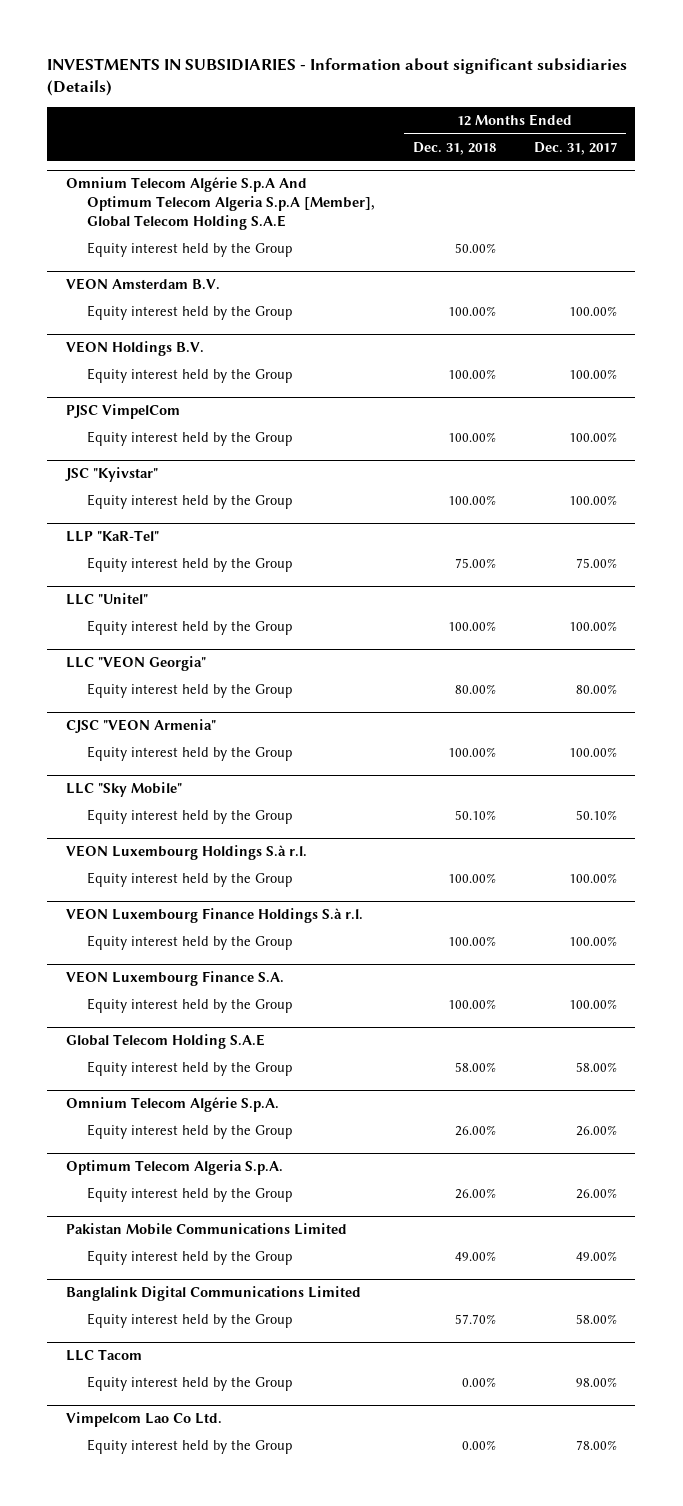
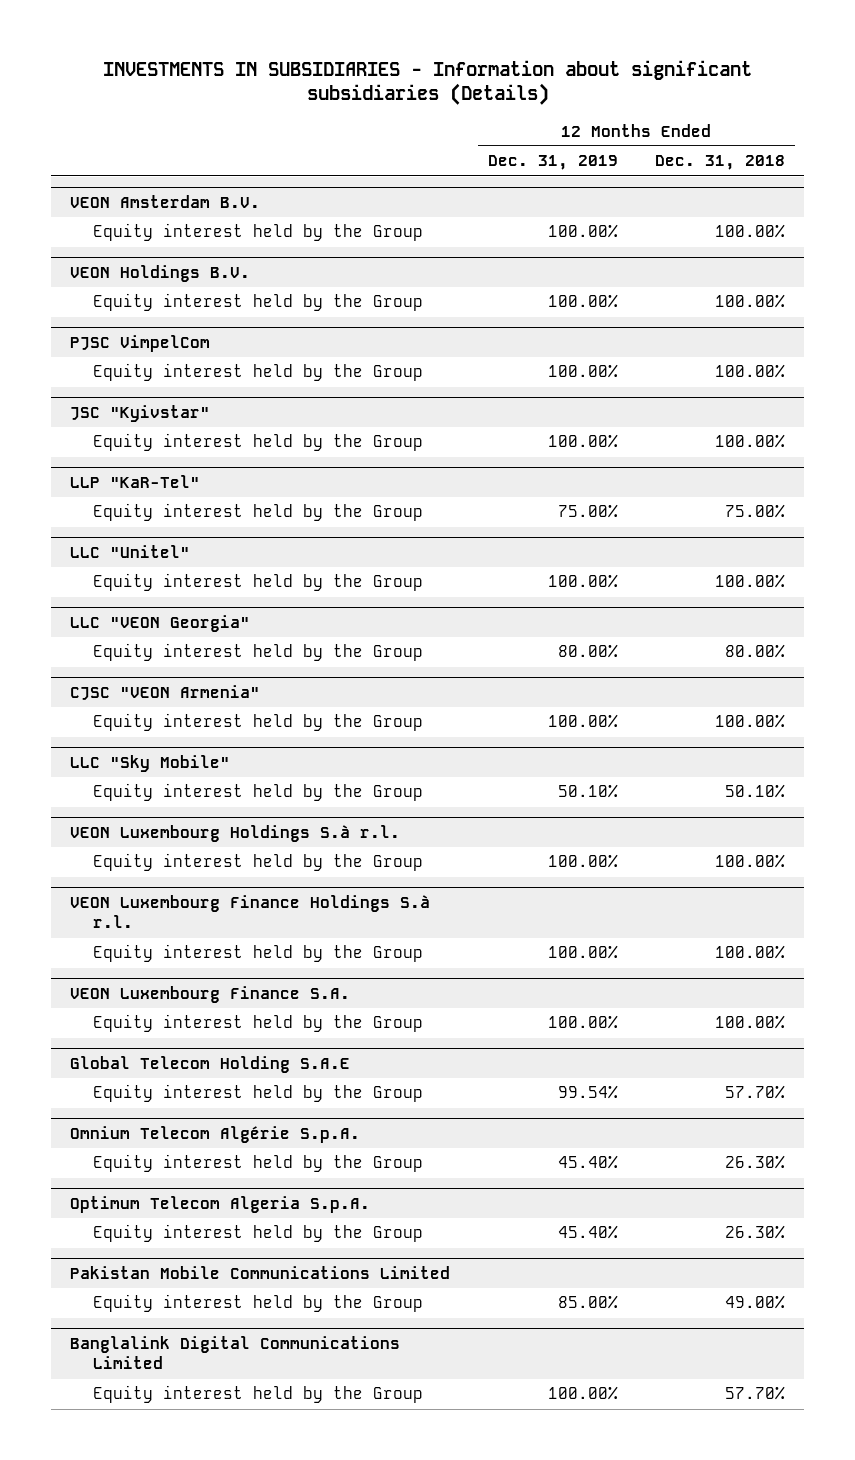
- | 12 Months Ended Dec. 31, 2018 | 12 Months Ended Dec. 31, 2017
+ | 12 Months Ended Dec. 31, 2019 | 12 Months Ended Dec. 31, 2018
- Omnium Telecom Algérie S.p.A And Optimum Telecom Algeria S.p.A [Member], Global Telecom Holding S.A.E
- Equity interest held by the Group | 50.00% |
@ Global Telecom Holding S.A.E
- Equity interest held by the Group | 58.00% | 58.00%
+ Equity interest held by the Group | 99.54% | 57.70%
@ Omnium Telecom Algérie S.p.A.
- Equity interest held by the Group | 26.00% | 26.00%
+ Equity interest held by the Group | 45.40% | 26.30%
@ Optimum Telecom Algeria S.p.A.
- Equity interest held by the Group | 26.00% | 26.00%
+ Equity interest held by the Group | 45.40% | 26.30%
- LLC Tacom
- Equity interest held by the Group | 0.00% | 98.00%
- Vimpelcom Lao Co Ltd.
- Equity interest held by the Group | 0.00% | 78.00%

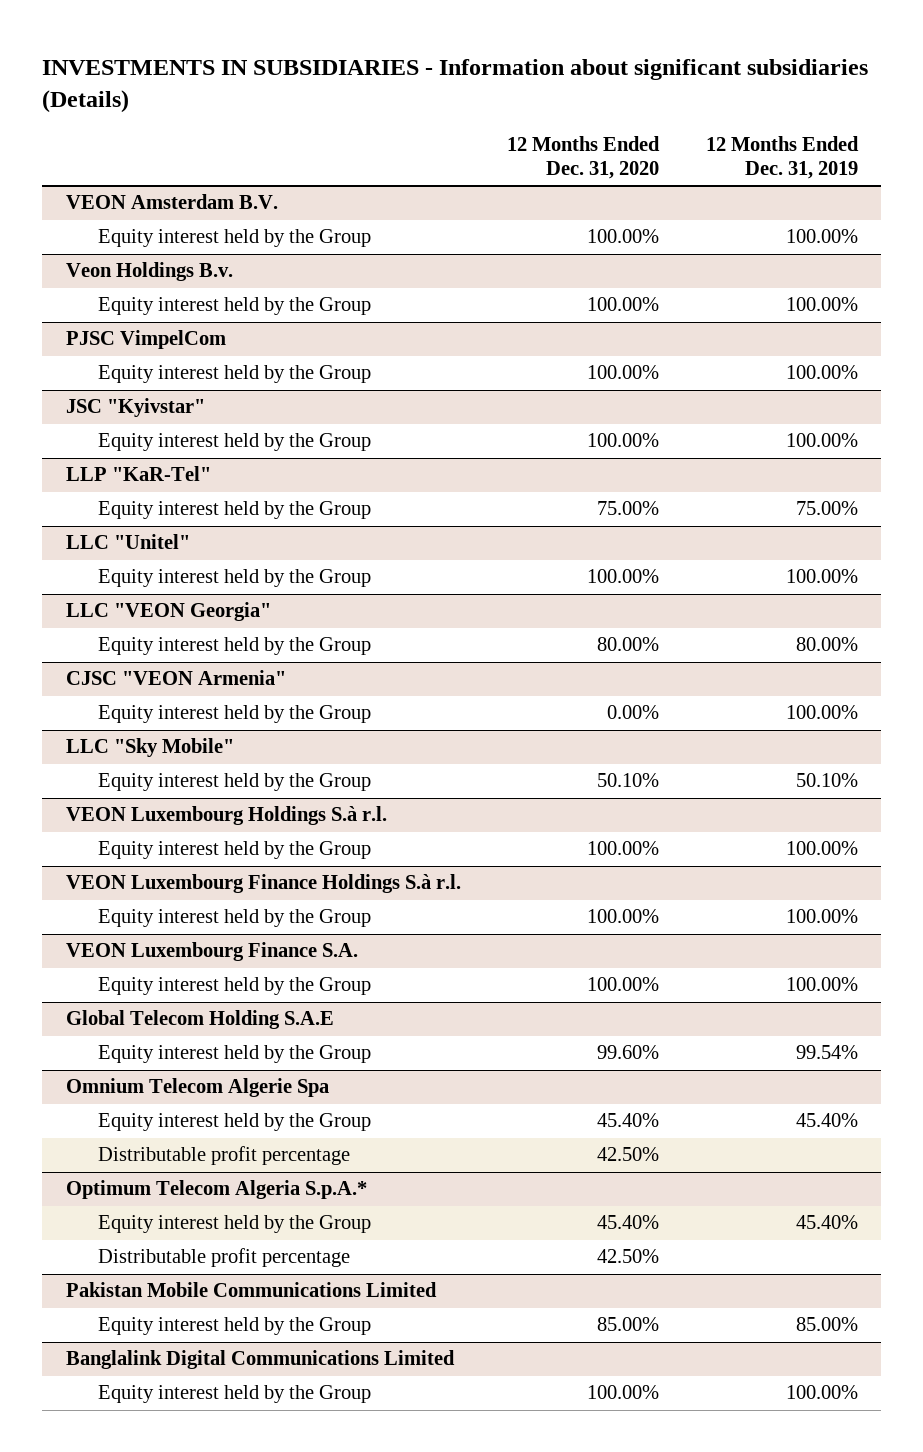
- | 12 Months Ended Dec. 31, 2019 | 12 Months Ended Dec. 31, 2018
+ | 12 Months Ended Dec. 31, 2020 | 12 Months Ended Dec. 31, 2019
- VEON Holdings B.V.
+ Veon Holdings B.v.
- Omnium Telecom Algérie S.p.A.
+ Omnium Telecom Algerie Spa
- Optimum Telecom Algeria S.p.A.
+ Distributable profit percentage | 42.50% |
+ Optimum Telecom Algeria S.p.A.*
+ Distributable profit percentage | 42.50% |

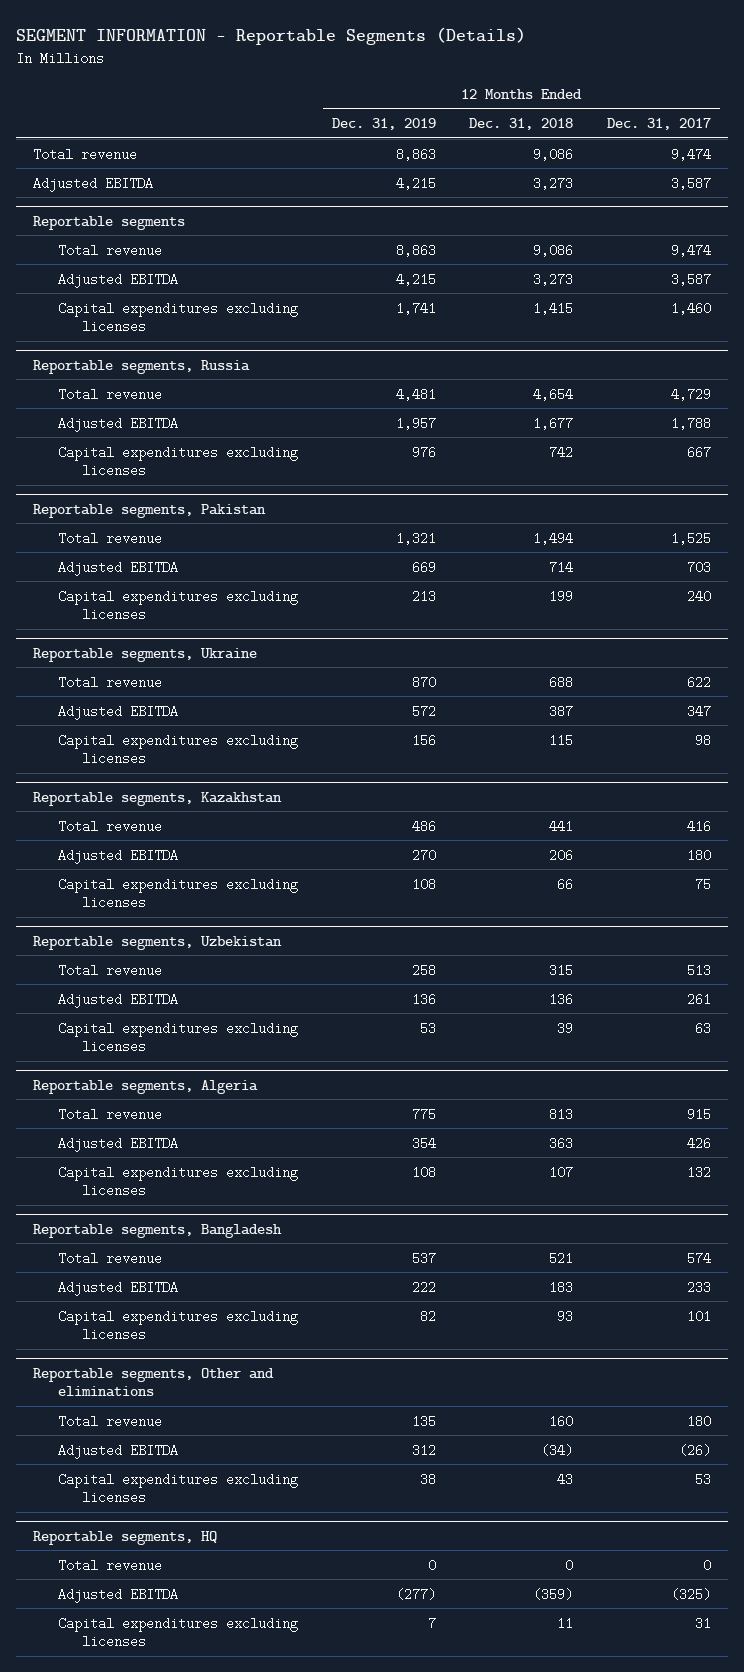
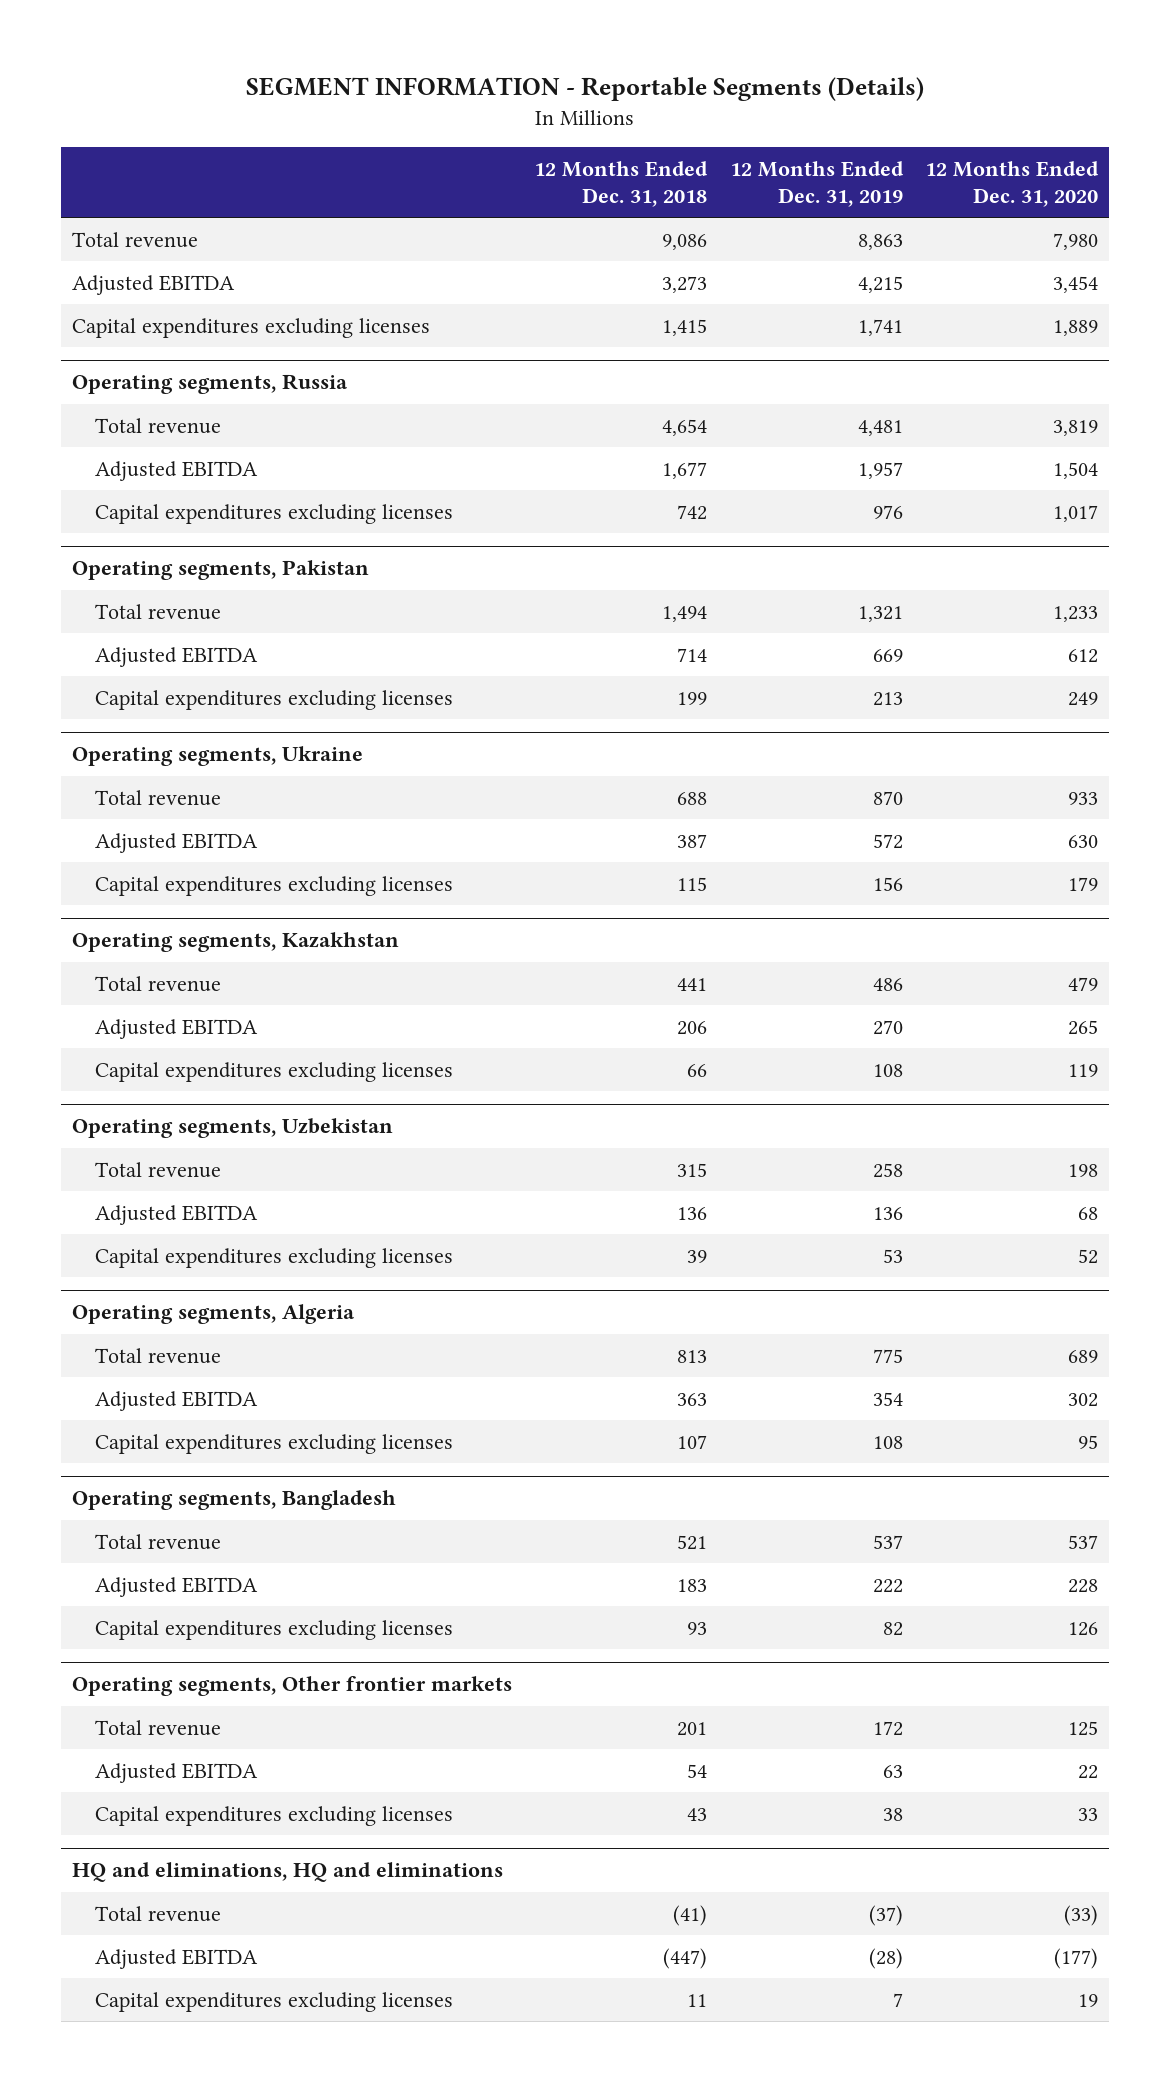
- | 12 Months Ended Dec. 31, 2019 | 12 Months Ended Dec. 31, 2018 | 12 Months Ended Dec. 31, 2017
+ | 12 Months Ended Dec. 31, 2018 | 12 Months Ended Dec. 31, 2019 | 12 Months Ended Dec. 31, 2020
- Reportable segments
- Total revenue | 8,863 | 9,086 | 9,474
- Adjusted EBITDA | 4,215 | 3,273 | 3,587
- Reportable segments, Russia
+ Operating segments, Russia
- Reportable segments, Pakistan
+ Operating segments, Pakistan
- Reportable segments, Ukraine
+ Operating segments, Ukraine
- Reportable segments, Kazakhstan
+ Operating segments, Kazakhstan
- Reportable segments, Uzbekistan
+ Operating segments, Uzbekistan
- Reportable segments, Algeria
+ Operating segments, Algeria
- Reportable segments, Bangladesh
+ Operating segments, Bangladesh
- Reportable segments, Other and eliminations
- Total revenue | 135 | 160 | 180
- Adjusted EBITDA | 312 | (34) | (26)
+ Operating segments, Other frontier markets
+ Total revenue | 201 | 172 | 125
+ Adjusted EBITDA | 54 | 63 | 22
- Reportable segments, HQ
- Total revenue | 0 | 0 | 0
- Adjusted EBITDA | (277) | (359) | (325)
+ HQ and eliminations, HQ and eliminations
+ Total revenue | (41) | (37) | (33)
+ Adjusted EBITDA | (447) | (28) | (177)

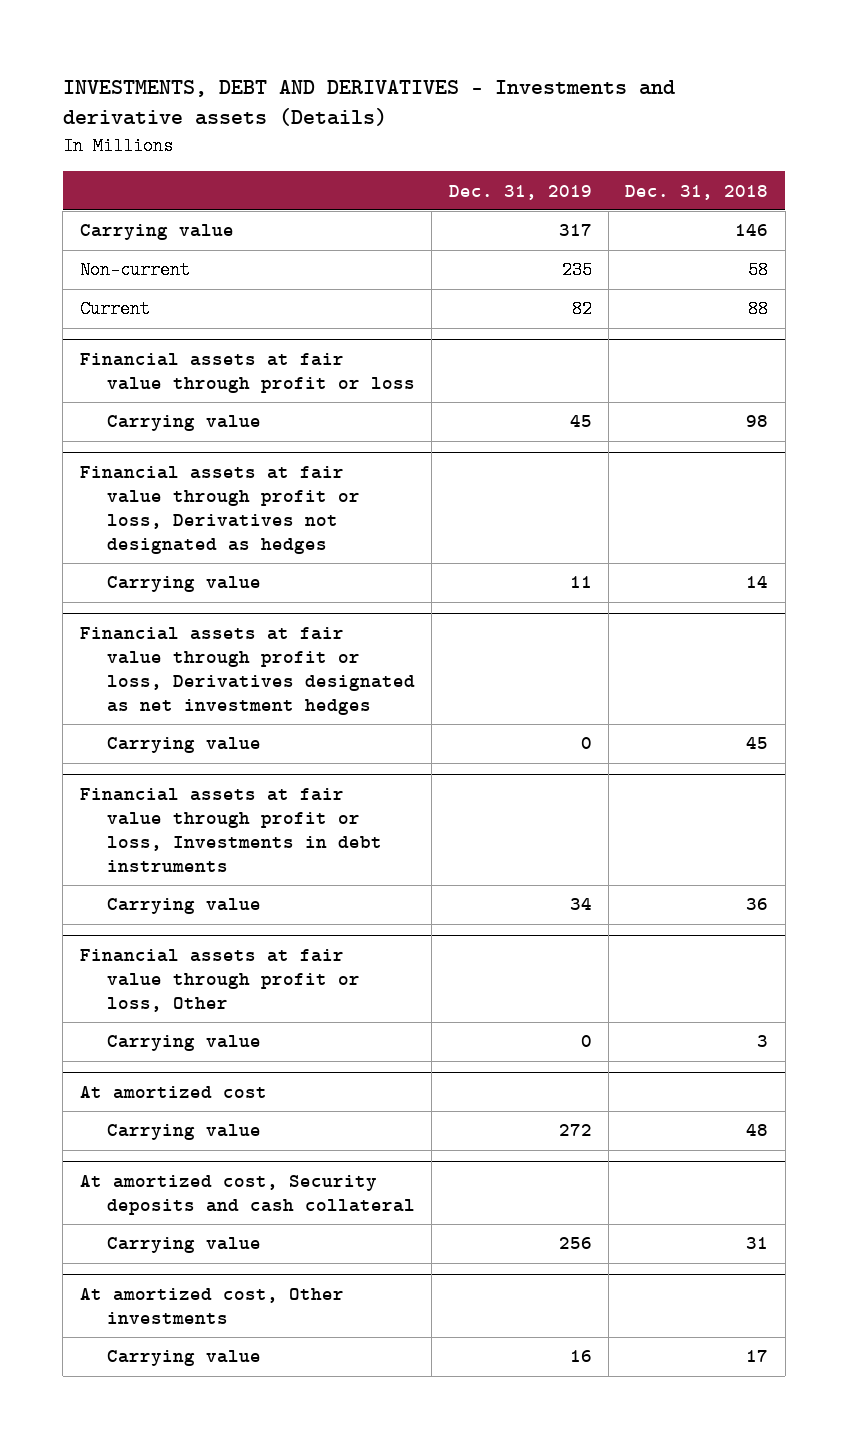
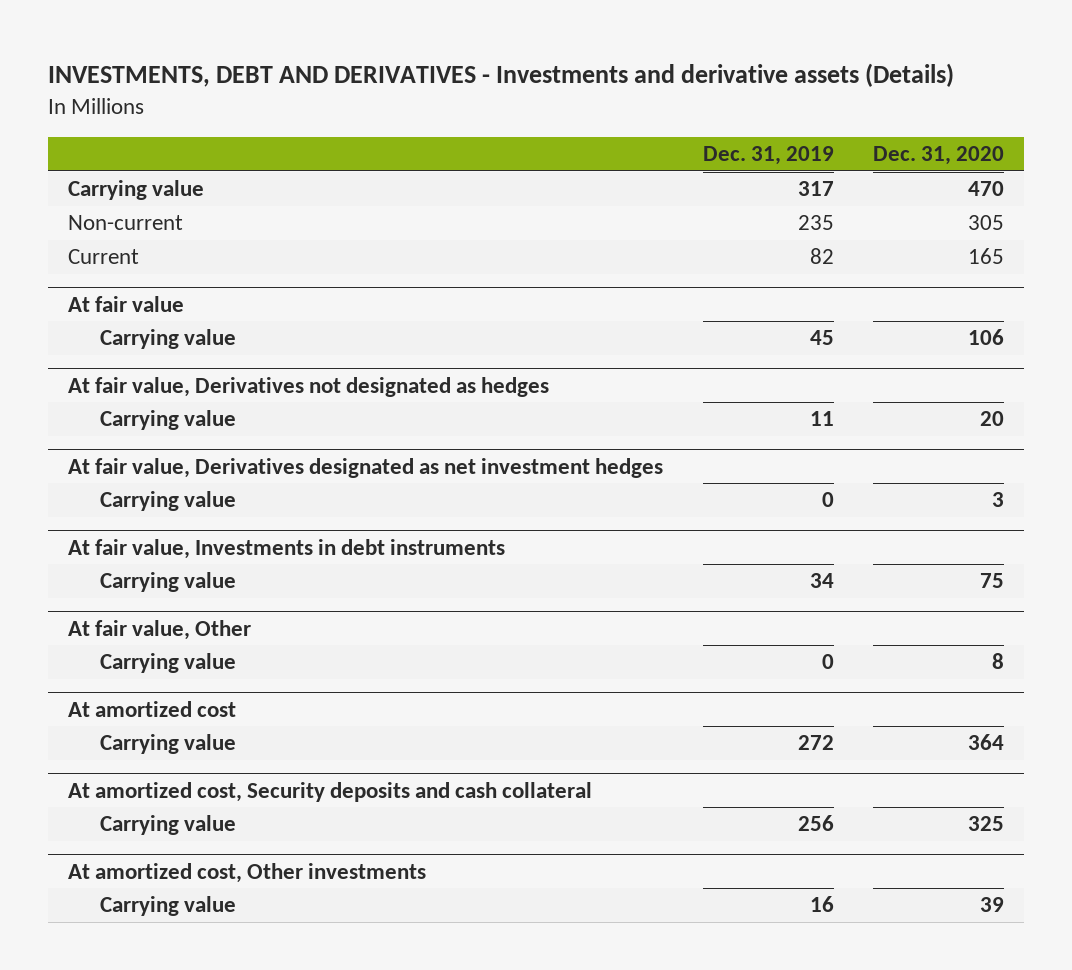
- | Dec. 31, 2019 | Dec. 31, 2018
+ | Dec. 31, 2019 | Dec. 31, 2020
- Financial assets at fair value through profit or loss
+ At fair value
- Financial assets at fair value through profit or loss, Derivatives not designated as hedges
+ At fair value, Derivatives not designated as hedges
- Financial assets at fair value through profit or loss, Derivatives designated as net investment hedges
+ At fair value, Derivatives designated as net investment hedges
- Financial assets at fair value through profit or loss, Investments in debt instruments
+ At fair value, Investments in debt instruments
- Financial assets at fair value through profit or loss, Other
+ At fair value, Other

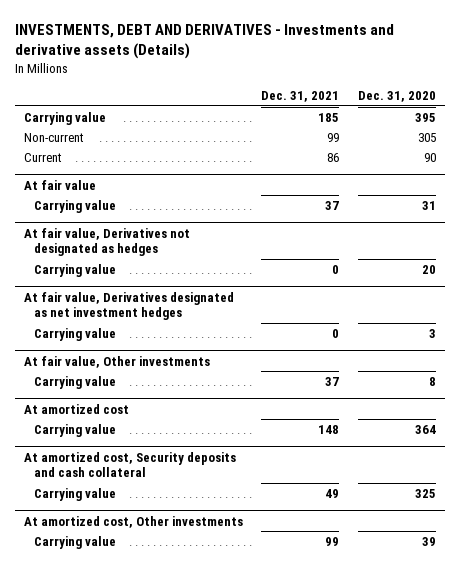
- | Dec. 31, 2019 | Dec. 31, 2020
+ | Dec. 31, 2021 | Dec. 31, 2020
- Carrying value | 317 | 470
+ Carrying value | 185 | 395
- Current | 82 | 165
+ Current | 86 | 90
@ At fair value
- Carrying value | 45 | 106
+ Carrying value | 37 | 31
- At fair value, Investments in debt instruments
- Carrying value | 34 | 75
- At fair value, Other
+ At fair value, Other investments

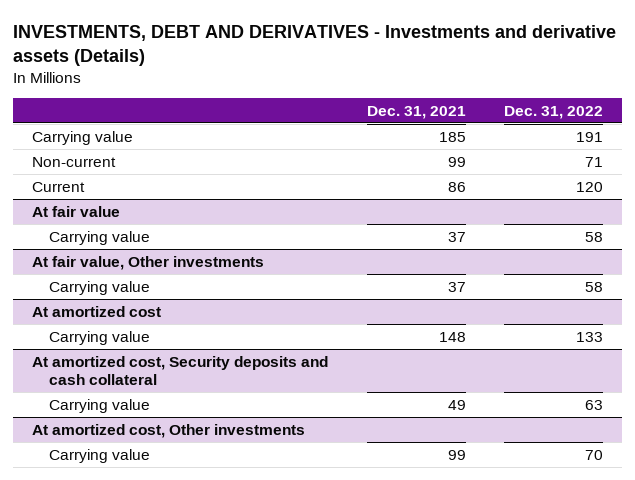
- | Dec. 31, 2021 | Dec. 31, 2020
+ | Dec. 31, 2021 | Dec. 31, 2022
- At fair value, Derivatives not designated as hedges
- Carrying value | 0 | 20
- At fair value, Derivatives designated as net investment hedges
- Carrying value | 0 | 3

